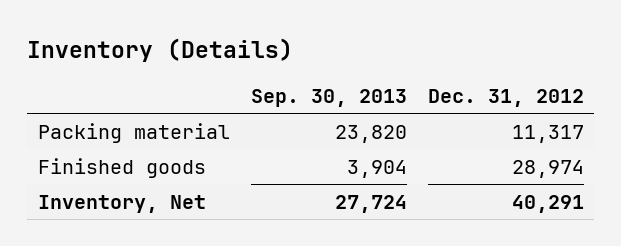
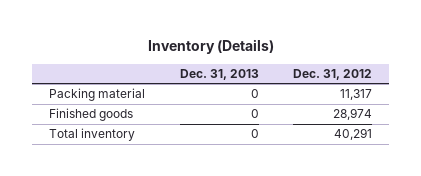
- | Sep. 30, 2013 | Dec. 31, 2012
+ | Dec. 31, 2013 | Dec. 31, 2012
- Inventory, Net | 27,724 | 40,291
+ Total inventory | 0 | 40,291

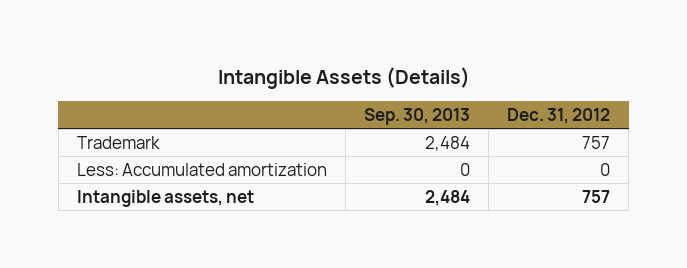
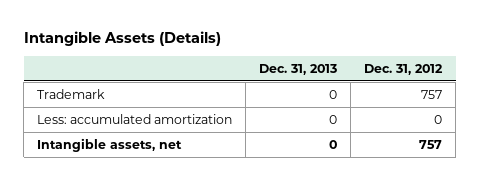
- | Sep. 30, 2013 | Dec. 31, 2012
+ | Dec. 31, 2013 | Dec. 31, 2012
- Less: Accumulated amortization | 0 | 0
+ Less: accumulated amortization | 0 | 0

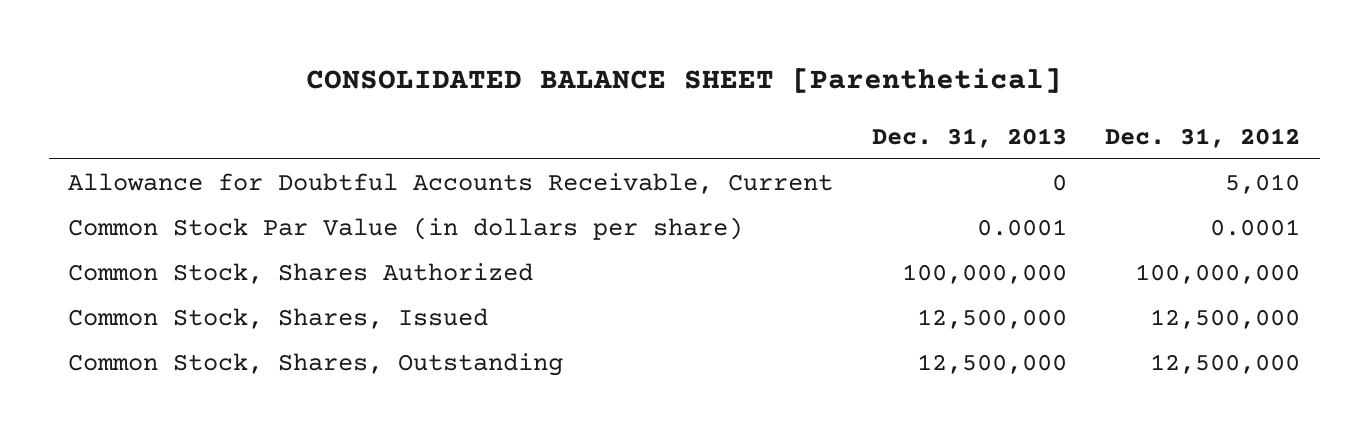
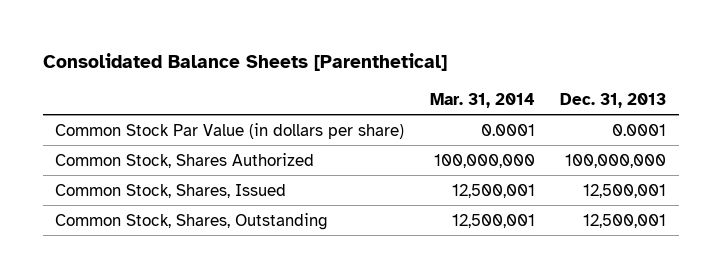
- CONSOLIDATED BALANCE SHEET [Parenthetical]
+ Consolidated Balance Sheets [Parenthetical]
- | Dec. 31, 2013 | Dec. 31, 2012
+ | Mar. 31, 2014 | Dec. 31, 2013
- Allowance for Doubtful Accounts Receivable, Current | 0 | 5,010
- Common Stock, Shares, Issued | 12,500,000 | 12,500,000
- Common Stock, Shares, Outstanding | 12,500,000 | 12,500,000
+ Common Stock, Shares, Issued | 12,500,001 | 12,500,001
+ Common Stock, Shares, Outstanding | 12,500,001 | 12,500,001

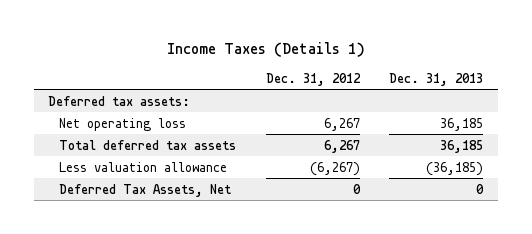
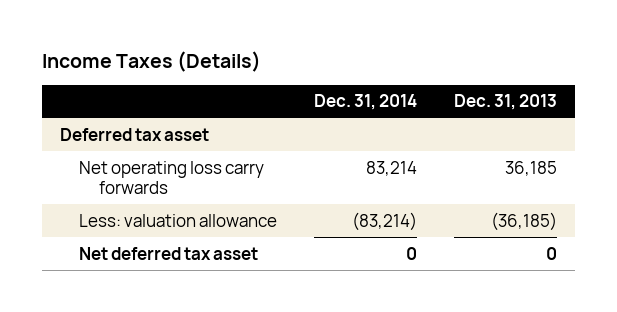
- Income Taxes (Details 1)
+ Income Taxes (Details)
- | Dec. 31, 2012 | Dec. 31, 2013
+ | Dec. 31, 2014 | Dec. 31, 2013
- Deferred tax assets:
- Net operating loss | 6,267 | 36,185
- Total deferred tax assets | 6,267 | 36,185
- Less valuation allowance | (6,267) | (36,185)
- Deferred Tax Assets, Net | 0 | 0
+ Deferred tax asset
+ Net operating loss carry forwards | 83,214 | 36,185
+ Less: valuation allowance | (83,214) | (36,185)
+ Net deferred tax asset | 0 | 0

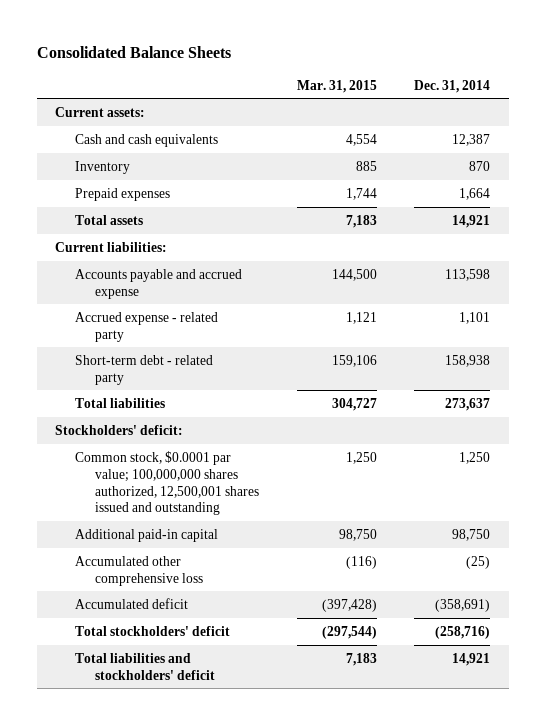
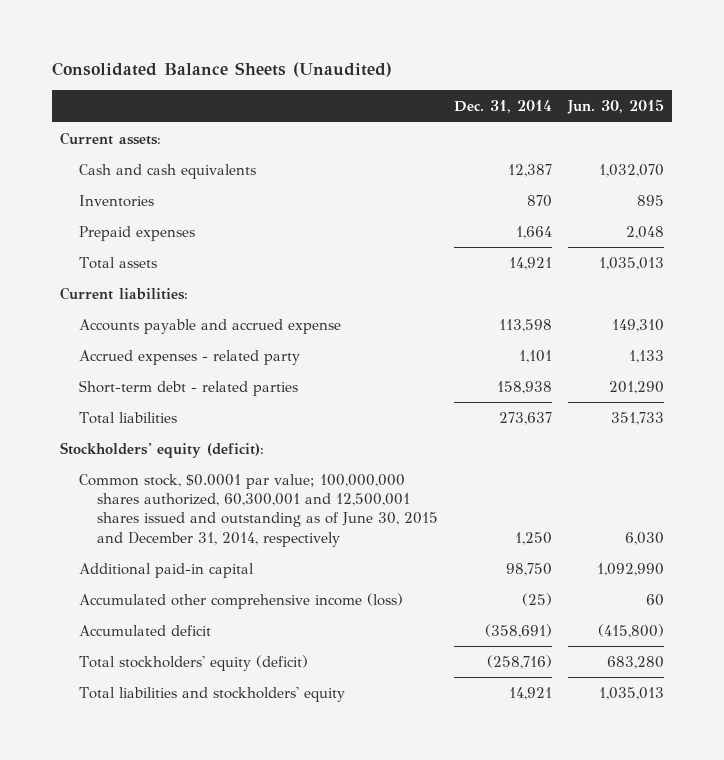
- Consolidated Balance Sheets
+ Consolidated Balance Sheets (Unaudited)
- | Mar. 31, 2015 | Dec. 31, 2014
+ | Dec. 31, 2014 | Jun. 30, 2015
- Inventory | 885 | 870
+ Inventories | 870 | 895
- Accrued expense - related party | 1,121 | 1,101
- Short-term debt - related party | 159,106 | 158,938
+ Accrued expenses - related party | 1,101 | 1,133
+ Short-term debt - related parties | 158,938 | 201,290
- Stockholders' deficit:
- Common stock, $0.0001 par value; 100,000,000 shares authorized, 12,500,001 shares issued and outstanding | 1,250 | 1,250
+ Stockholders' equity (deficit):
+ Common stock, $0.0001 par value; 100,000,000 shares authorized, 60,300,001 and 12,500,001 shares issued and outstanding as of June 30, 2015 and December 31, 2014, respectively | 1,250 | 6,030
- Accumulated other comprehensive loss | (116) | (25)
+ Accumulated other comprehensive income (loss) | (25) | 60
- Total stockholders' deficit | (297,544) | (258,716)
- Total liabilities and stockholders' deficit | 7,183 | 14,921
+ Total stockholders' equity (deficit) | (258,716) | 683,280
+ Total liabilities and stockholders' equity | 14,921 | 1,035,013

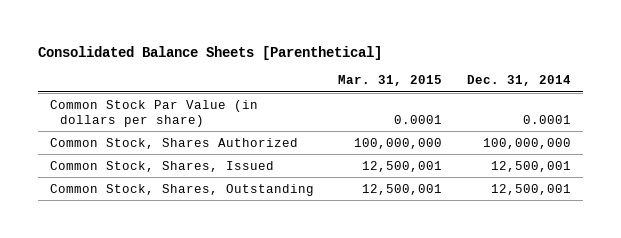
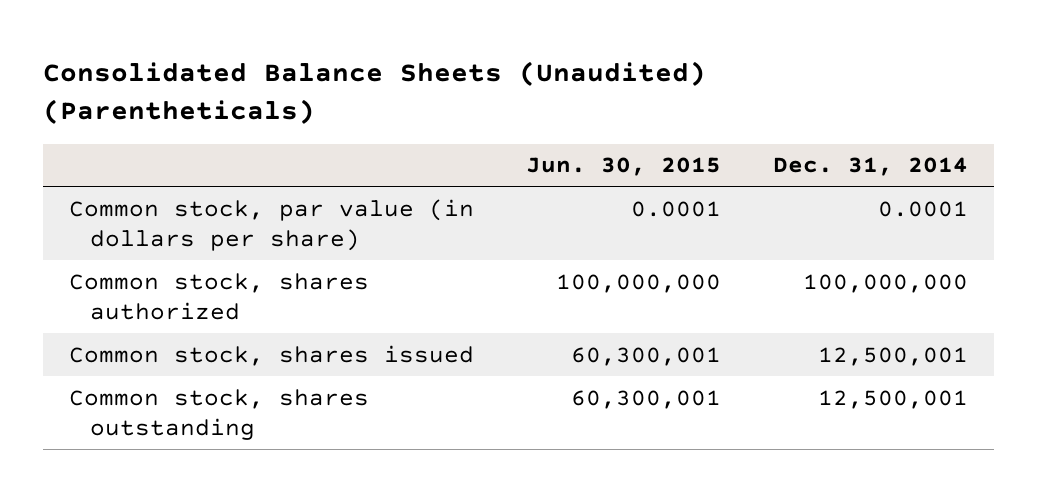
- Consolidated Balance Sheets [Parenthetical]
+ Consolidated Balance Sheets (Unaudited) (Parentheticals)
- | Mar. 31, 2015 | Dec. 31, 2014
+ | Jun. 30, 2015 | Dec. 31, 2014
- Common Stock Par Value (in dollars per share) | 0.0001 | 0.0001
- Common Stock, Shares Authorized | 100,000,000 | 100,000,000
- Common Stock, Shares, Issued | 12,500,001 | 12,500,001
- Common Stock, Shares, Outstanding | 12,500,001 | 12,500,001
+ Common stock, par value (in dollars per share) | 0.0001 | 0.0001
+ Common stock, shares authorized | 100,000,000 | 100,000,000
+ Common stock, shares issued | 60,300,001 | 12,500,001
+ Common stock, shares outstanding | 60,300,001 | 12,500,001

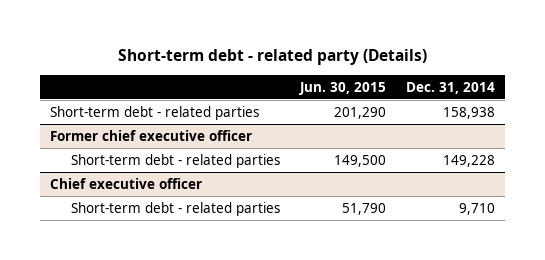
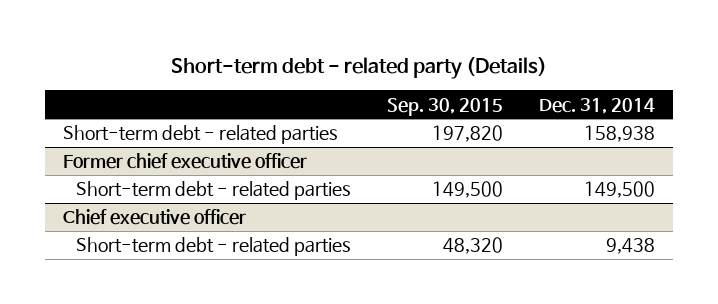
- | Jun. 30, 2015 | Dec. 31, 2014
+ | Sep. 30, 2015 | Dec. 31, 2014
@ Former chief executive officer
- Short-term debt - related parties | 149,500 | 149,228
+ Short-term debt - related parties | 149,500 | 149,500
@ Chief executive officer
- Short-term debt - related parties | 51,790 | 9,710
+ Short-term debt - related parties | 48,320 | 9,438

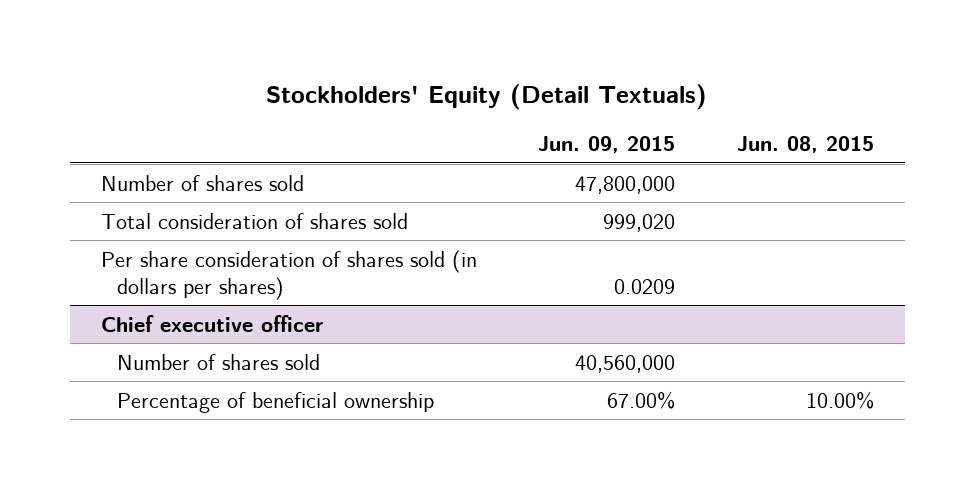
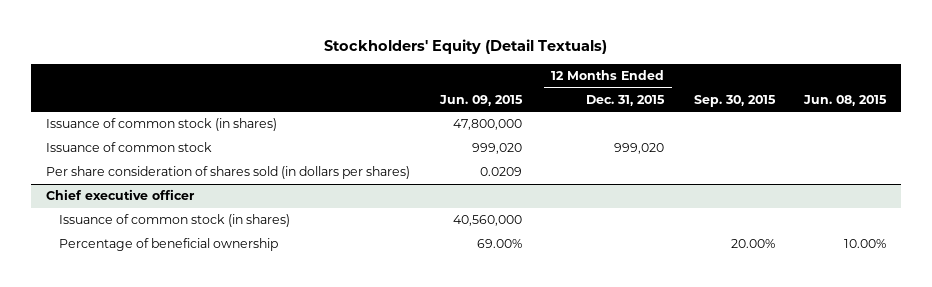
- | Jun. 09, 2015 | Jun. 08, 2015
+ | Jun. 09, 2015 | 12 Months Ended Dec. 31, 2015 | Sep. 30, 2015 | Jun. 08, 2015
- Number of shares sold | 47,800,000 |
- Total consideration of shares sold | 999,020 |
+ Issuance of common stock (in shares) | 47,800,000 | | |
+ Issuance of common stock | 999,020 | 999,020 | |
@ Chief executive officer
- Number of shares sold | 40,560,000 |
- Percentage of beneficial ownership | 67.00% | 10.00%
+ Issuance of common stock (in shares) | 40,560,000 | | |
+ Percentage of beneficial ownership | 69.00% | | 20.00% | 10.00%

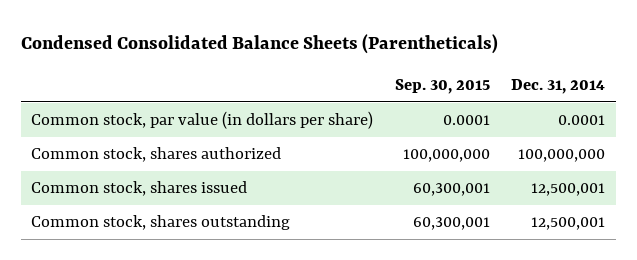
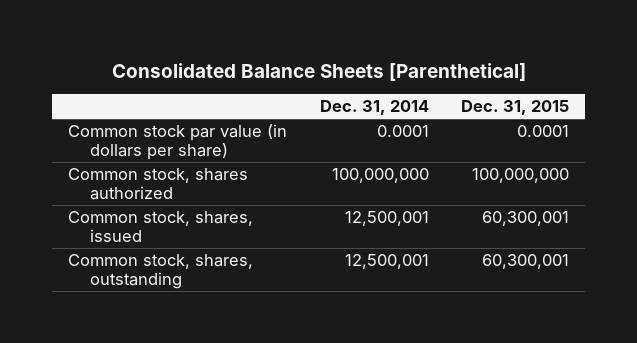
- Condensed Consolidated Balance Sheets (Parentheticals)
+ Consolidated Balance Sheets [Parenthetical]
- | Sep. 30, 2015 | Dec. 31, 2014
+ | Dec. 31, 2014 | Dec. 31, 2015
- Common stock, par value (in dollars per share) | 0.0001 | 0.0001
+ Common stock par value (in dollars per share) | 0.0001 | 0.0001
- Common stock, shares issued | 60,300,001 | 12,500,001
- Common stock, shares outstanding | 60,300,001 | 12,500,001
+ Common stock, shares, issued | 12,500,001 | 60,300,001
+ Common stock, shares, outstanding | 12,500,001 | 60,300,001

